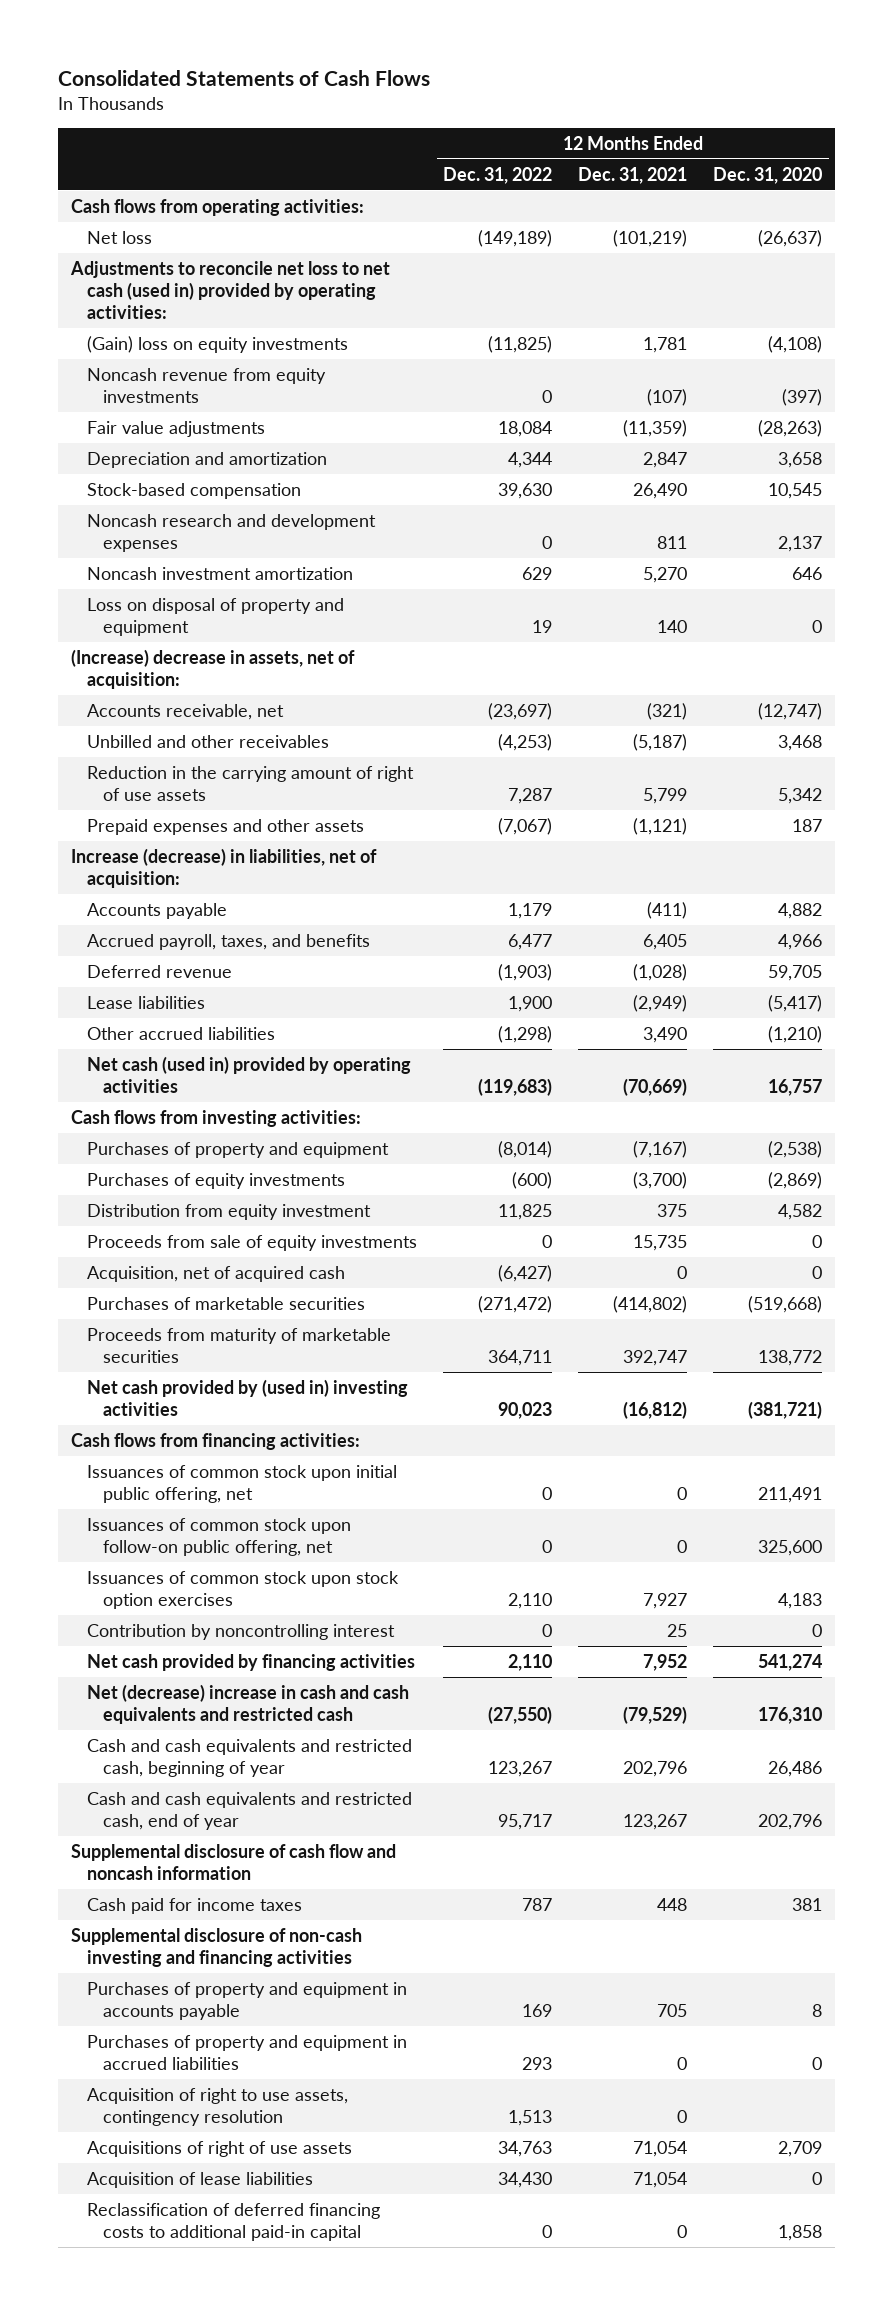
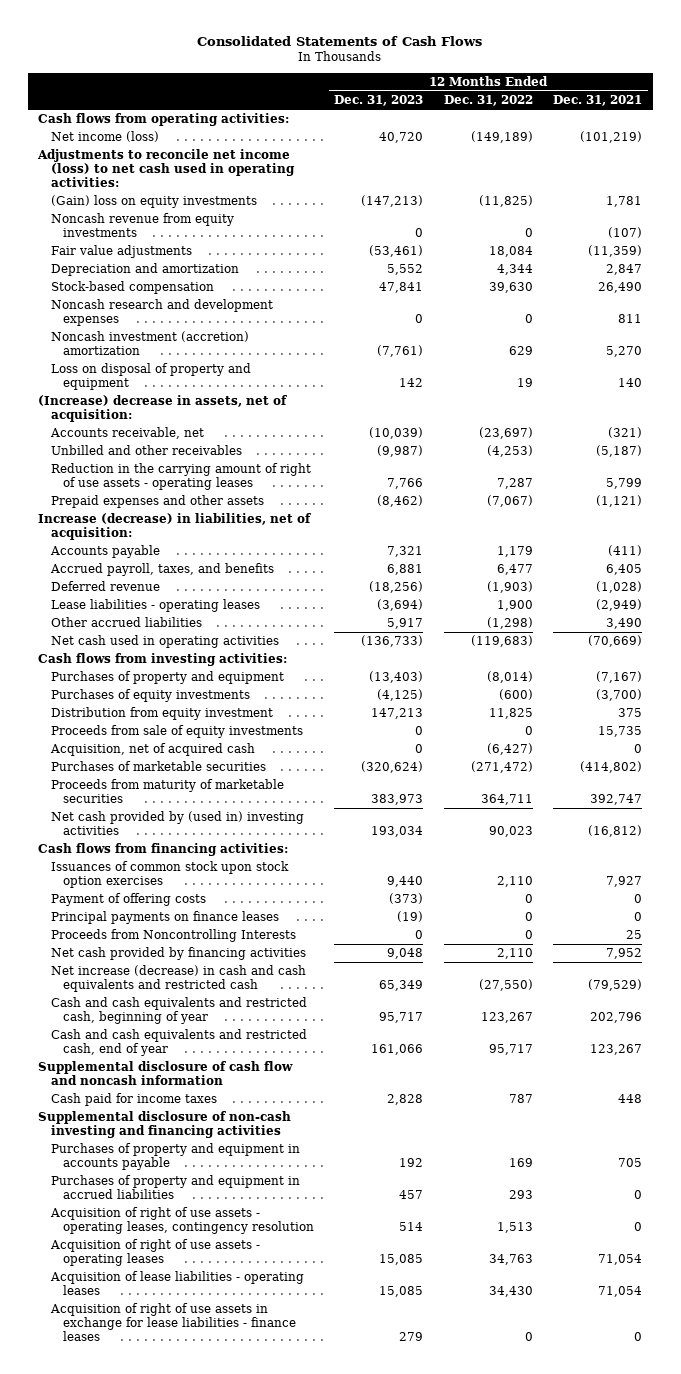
- | 12 Months Ended Dec. 31, 2022 | 12 Months Ended Dec. 31, 2021 | 12 Months Ended Dec. 31, 2020
+ | 12 Months Ended Dec. 31, 2023 | 12 Months Ended Dec. 31, 2022 | 12 Months Ended Dec. 31, 2021
- Net loss | (149,189) | (101,219) | (26,637)
- Adjustments to reconcile net loss to net cash (used in) provided by operating activities:
+ Net income (loss) | 40,720 | (149,189) | (101,219)
+ Adjustments to reconcile net income (loss) to net cash used in operating activities:
- Noncash investment amortization | 629 | 5,270 | 646
+ Noncash investment (accretion) amortization | (7,761) | 629 | 5,270
- Reduction in the carrying amount of right of use assets | 7,287 | 5,799 | 5,342
+ Reduction in the carrying amount of right of use assets - operating leases | 7,766 | 7,287 | 5,799
- Lease liabilities | 1,900 | (2,949) | (5,417)
+ Lease liabilities - operating leases | (3,694) | 1,900 | (2,949)
- Net cash (used in) provided by operating activities | (119,683) | (70,669) | 16,757
+ Net cash used in operating activities | (136,733) | (119,683) | (70,669)
- Issuances of common stock upon initial public offering, net | 0 | 0 | 211,491
- Issuances of common stock upon follow-on public offering, net | 0 | 0 | 325,600
- Contribution by noncontrolling interest | 0 | 25 | 0
+ Payment of offering costs | (373) | 0 | 0
+ Principal payments on finance leases | (19) | 0 | 0
+ Proceeds from Noncontrolling Interests | 0 | 0 | 25
- Net (decrease) increase in cash and cash equivalents and restricted cash | (27,550) | (79,529) | 176,310
+ Net increase (decrease) in cash and cash equivalents and restricted cash | 65,349 | (27,550) | (79,529)
- Acquisition of right to use assets, contingency resolution | 1,513 | 0 |
- Acquisitions of right of use assets | 34,763 | 71,054 | 2,709
- Acquisition of lease liabilities | 34,430 | 71,054 | 0
- Reclassification of deferred financing costs to additional paid-in capital | 0 | 0 | 1,858
+ Acquisition of right of use assets - operating leases, contingency resolution | 514 | 1,513 | 0
+ Acquisition of right of use assets - operating leases | 15,085 | 34,763 | 71,054
+ Acquisition of lease liabilities - operating leases | 15,085 | 34,430 | 71,054
+ Acquisition of right of use assets in exchange for lease liabilities - finance leases | 279 | 0 | 0

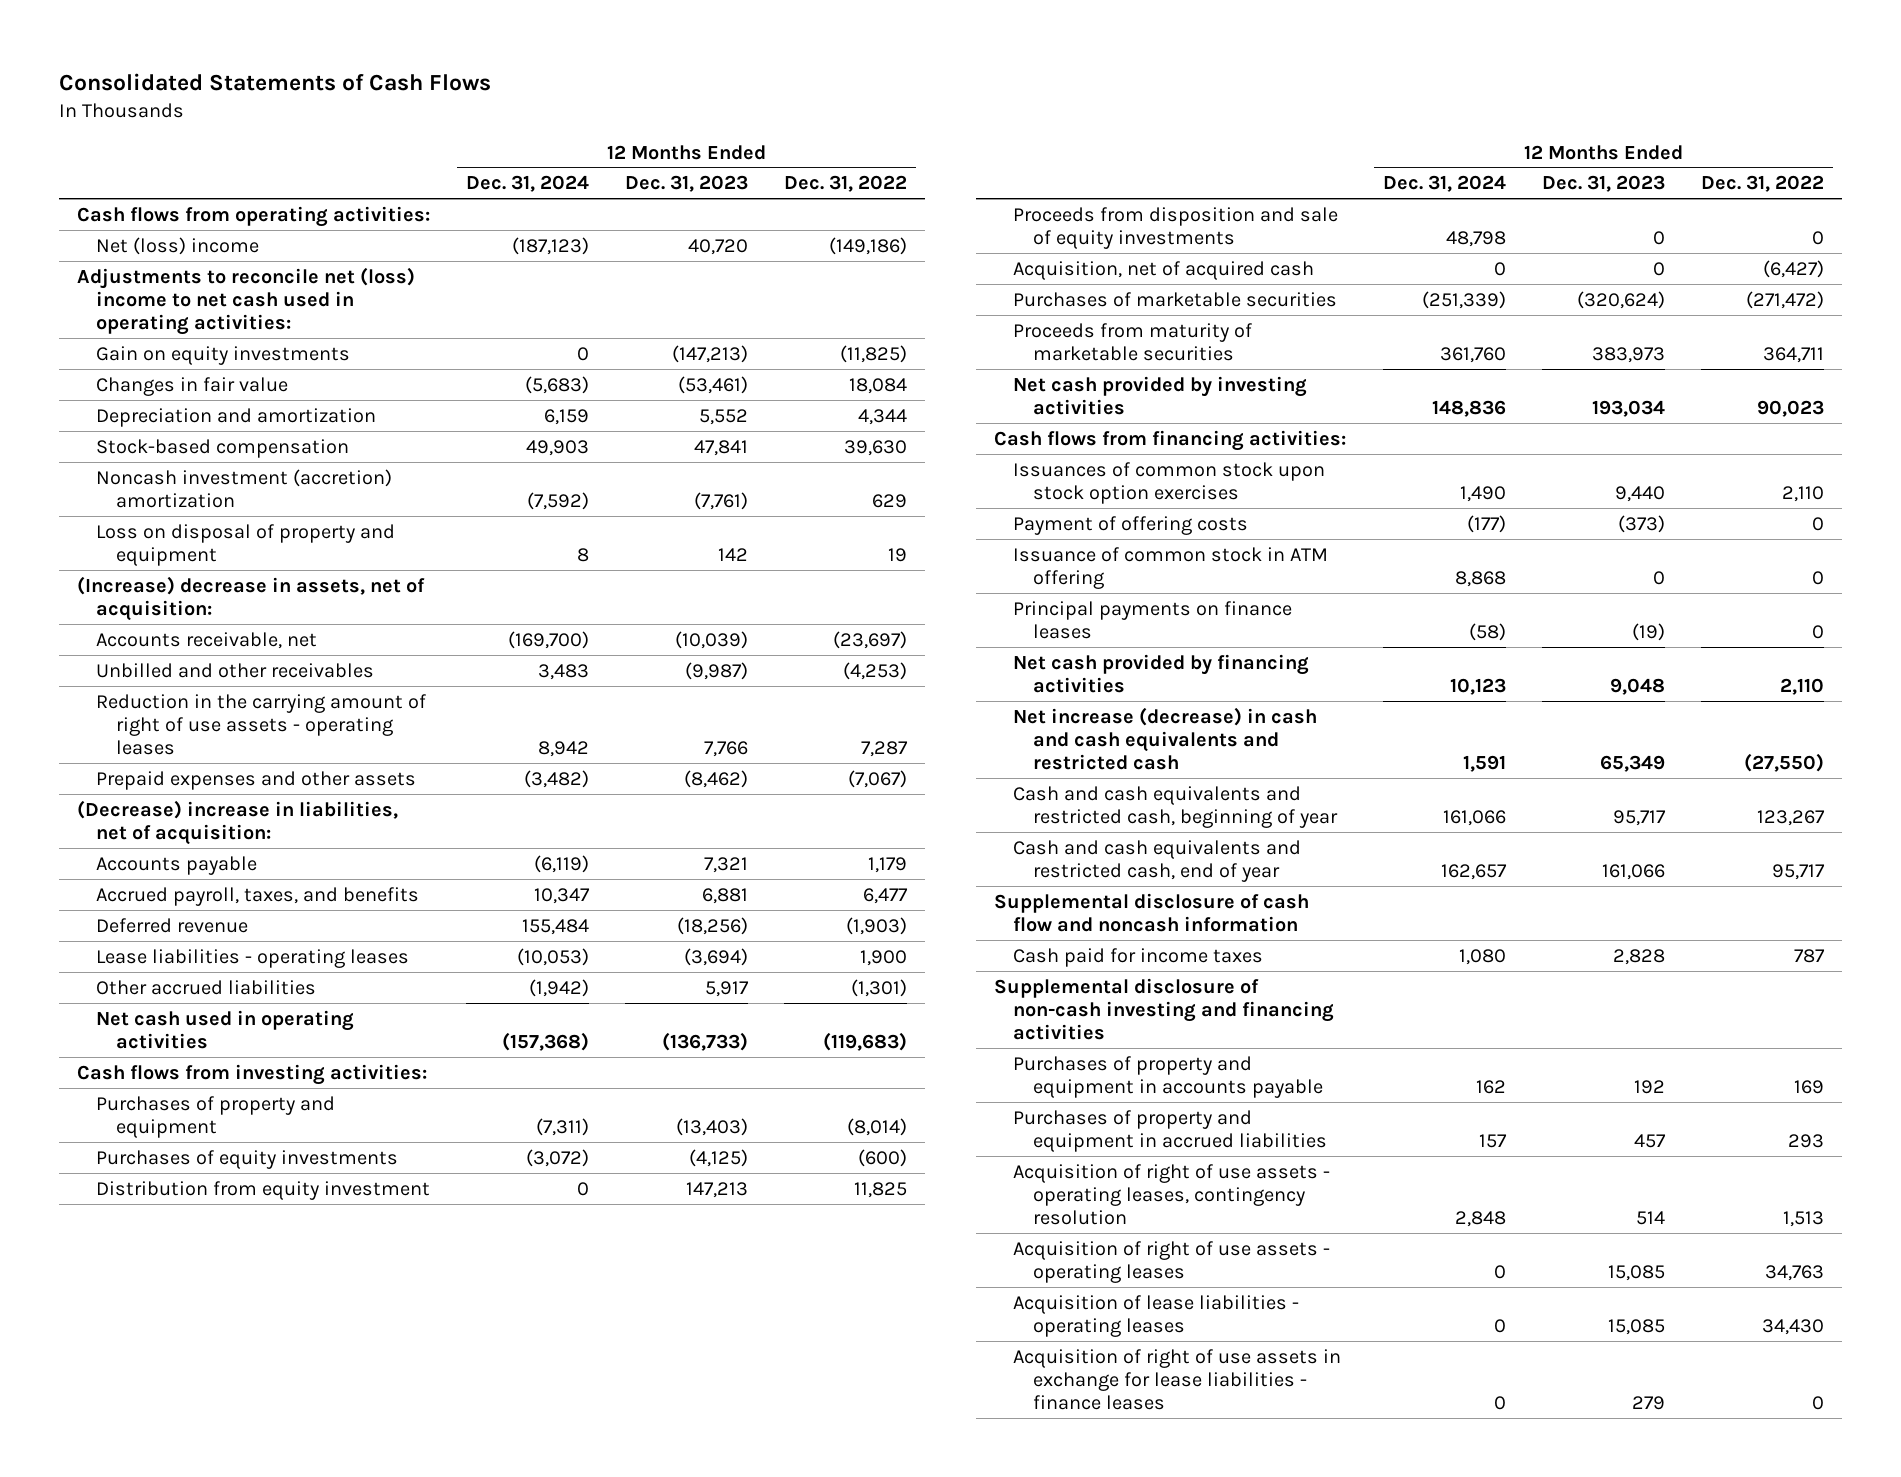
- | 12 Months Ended Dec. 31, 2023 | 12 Months Ended Dec. 31, 2022 | 12 Months Ended Dec. 31, 2021
+ | 12 Months Ended Dec. 31, 2024 | 12 Months Ended Dec. 31, 2023 | 12 Months Ended Dec. 31, 2022
- Net income (loss) | 40,720 | (149,189) | (101,219)
- Adjustments to reconcile net income (loss) to net cash used in operating activities:
- (Gain) loss on equity investments | (147,213) | (11,825) | 1,781
- Noncash revenue from equity investments | 0 | 0 | (107)
- Fair value adjustments | (53,461) | 18,084 | (11,359)
+ Net (loss) income | (187,123) | 40,720 | (149,186)
+ Adjustments to reconcile net (loss) income to net cash used in operating activities:
+ Gain on equity investments | 0 | (147,213) | (11,825)
+ Changes in fair value | (5,683) | (53,461) | 18,084
- Noncash research and development expenses | 0 | 0 | 811
- Increase (decrease) in liabilities, net of acquisition:
+ (Decrease) increase in liabilities, net of acquisition:
- Other accrued liabilities | 5,917 | (1,298) | 3,490
+ Other accrued liabilities | (1,942) | 5,917 | (1,301)
- Proceeds from sale of equity investments | 0 | 0 | 15,735
+ Proceeds from disposition and sale of equity investments | 48,798 | 0 | 0
- Net cash provided by (used in) investing activities | 193,034 | 90,023 | (16,812)
+ Net cash provided by investing activities | 148,836 | 193,034 | 90,023
+ Issuance of common stock in ATM offering | 8,868 | 0 | 0
- Proceeds from Noncontrolling Interests | 0 | 0 | 25

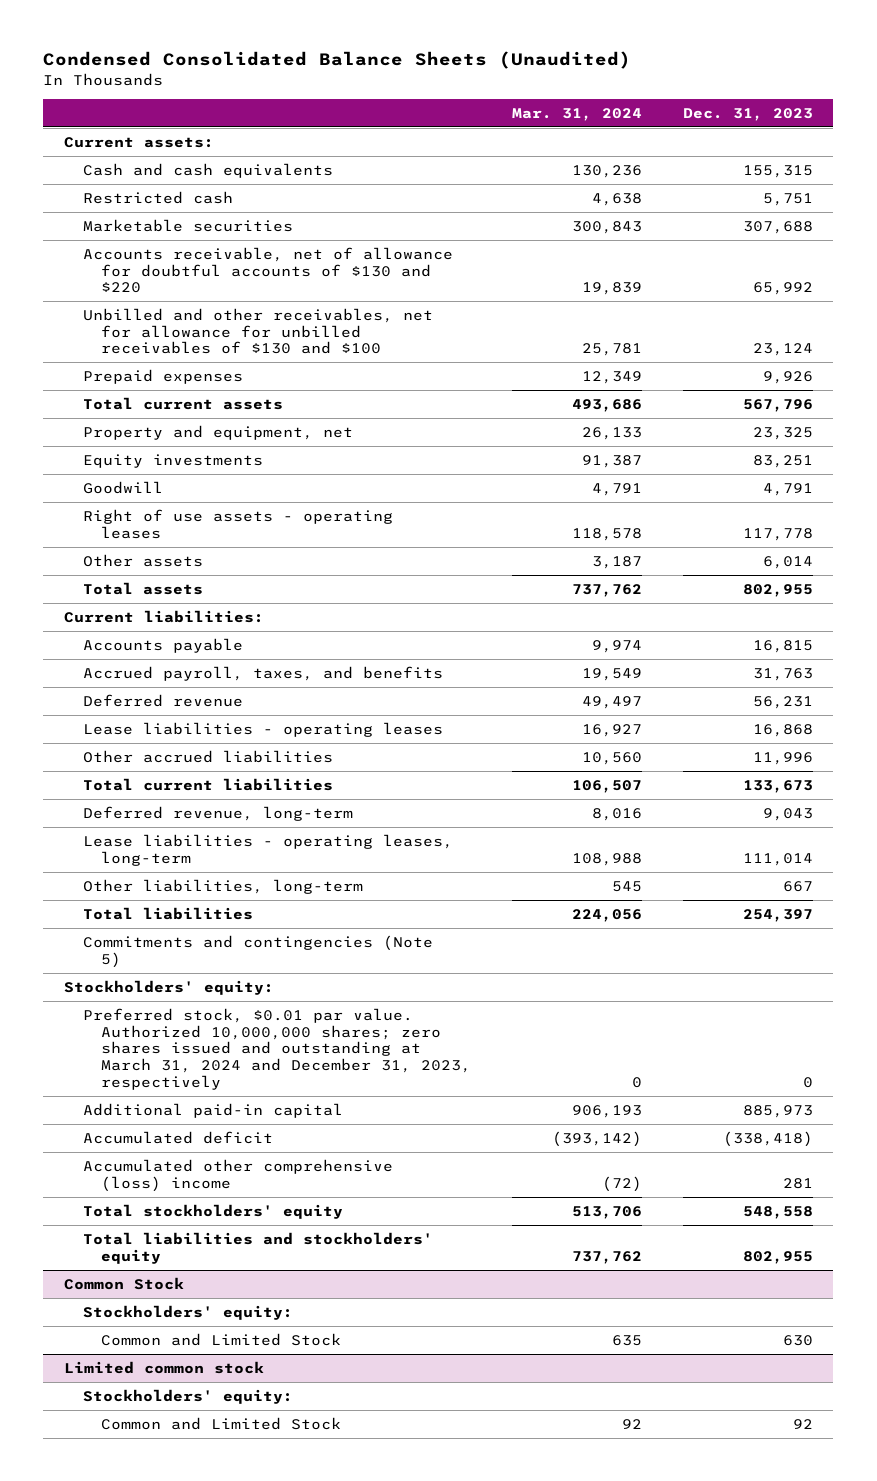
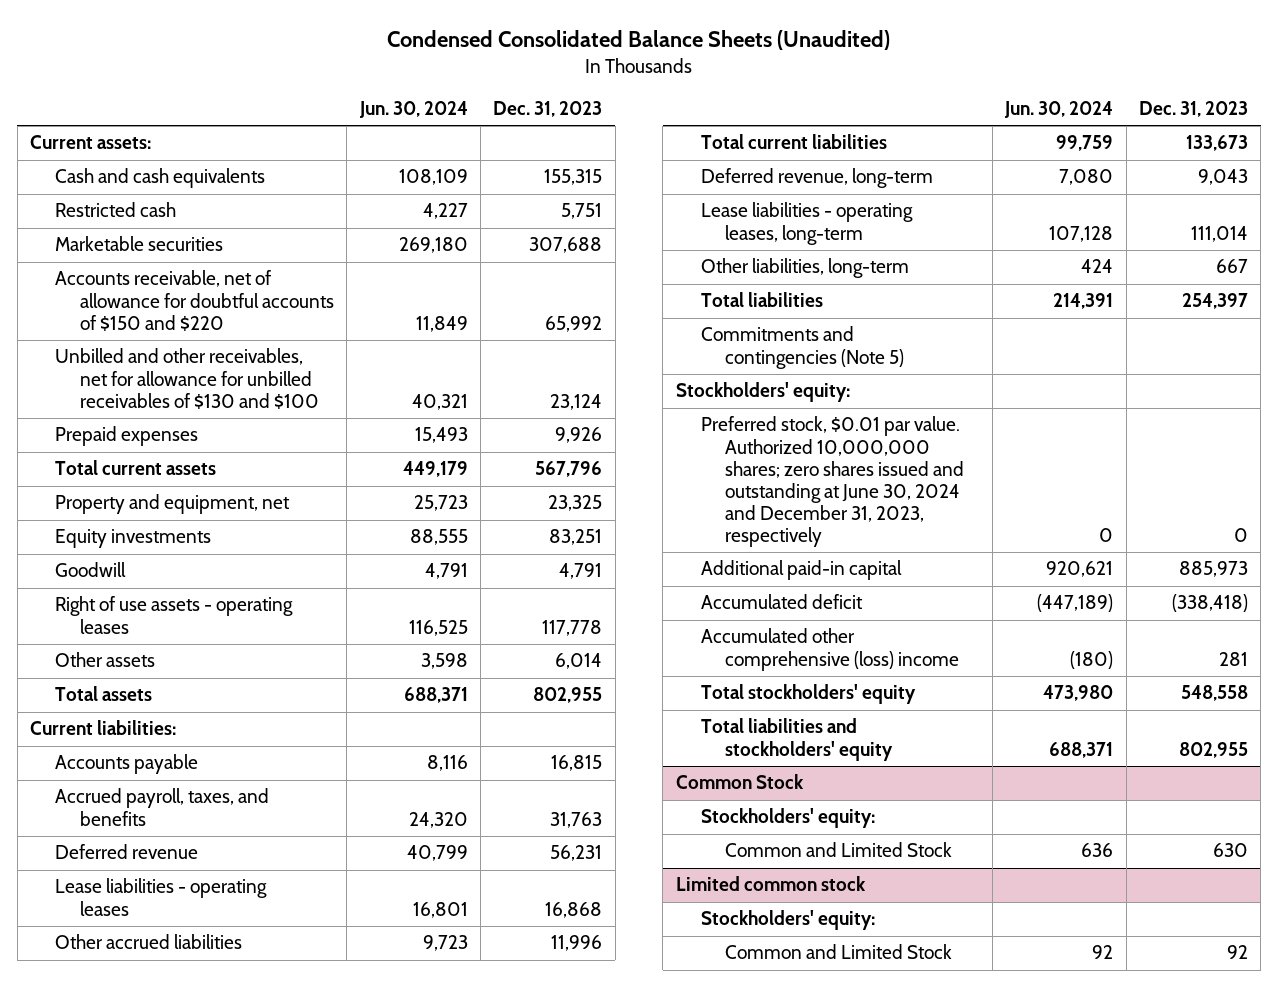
- | Mar. 31, 2024 | Dec. 31, 2023
+ | Jun. 30, 2024 | Dec. 31, 2023
- Accounts receivable, net of allowance for doubtful accounts of $130 and $220 | 19,839 | 65,992
+ Accounts receivable, net of allowance for doubtful accounts of $150 and $220 | 11,849 | 65,992
- Preferred stock, $0.01 par value. Authorized 10,000,000 shares; zero shares issued and outstanding at March 31, 2024 and December 31, 2023, respectively | 0 | 0
+ Preferred stock, $0.01 par value. Authorized 10,000,000 shares; zero shares issued and outstanding at June 30, 2024 and December 31, 2023, respectively | 0 | 0

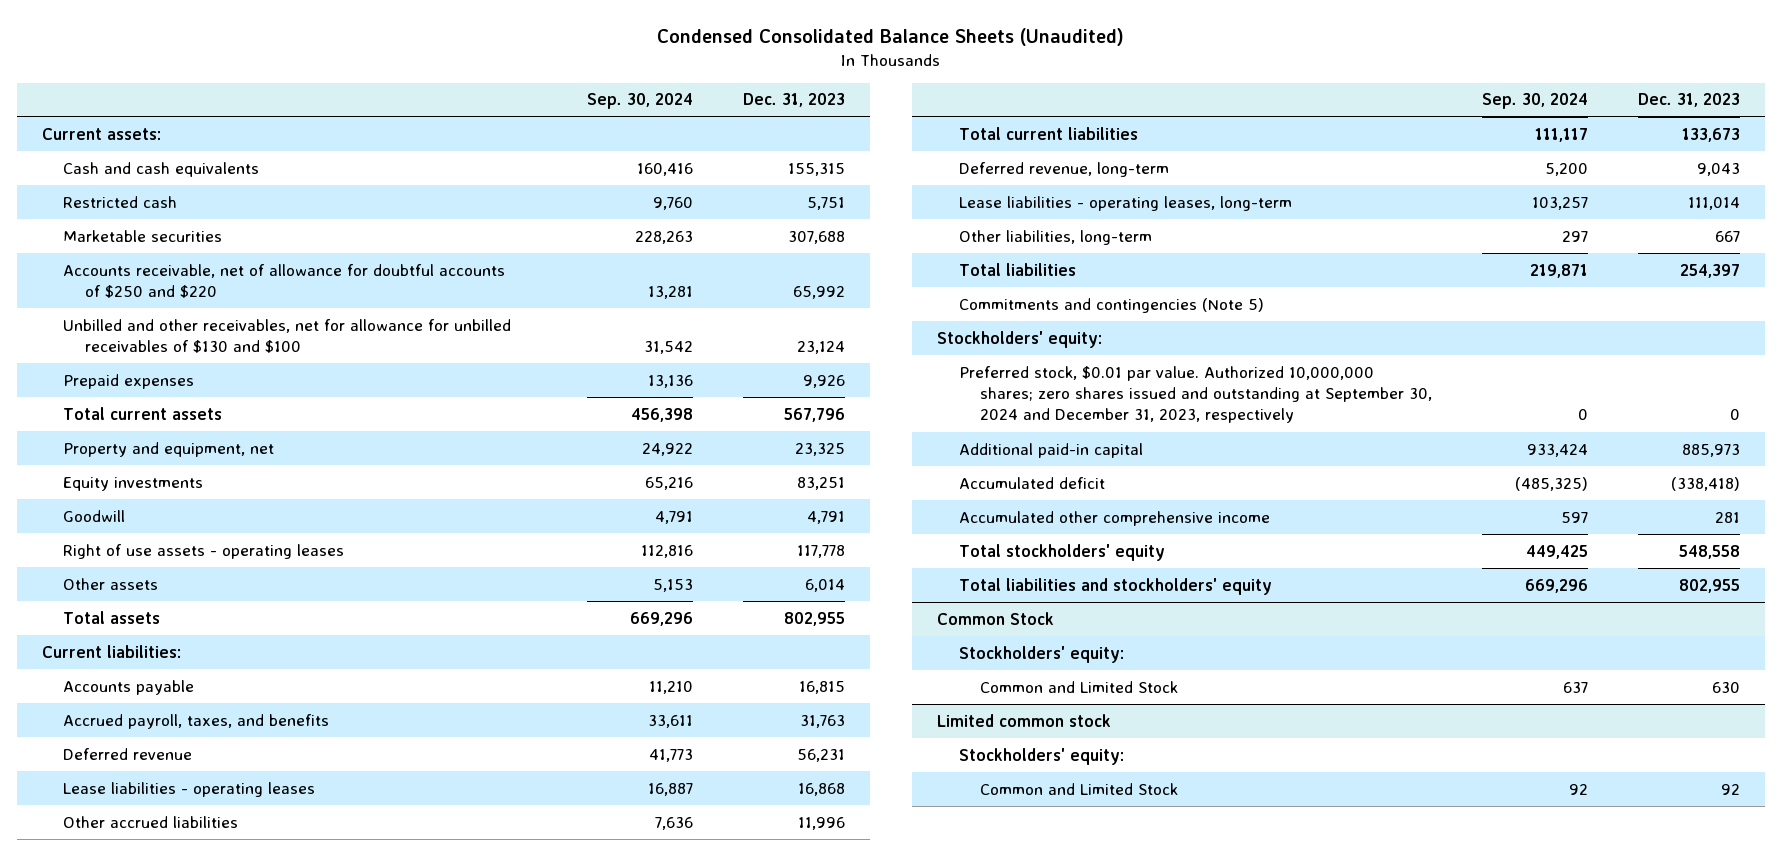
- | Jun. 30, 2024 | Dec. 31, 2023
+ | Sep. 30, 2024 | Dec. 31, 2023
- Accounts receivable, net of allowance for doubtful accounts of $150 and $220 | 11,849 | 65,992
+ Accounts receivable, net of allowance for doubtful accounts of $250 and $220 | 13,281 | 65,992
- Preferred stock, $0.01 par value. Authorized 10,000,000 shares; zero shares issued and outstanding at June 30, 2024 and December 31, 2023, respectively | 0 | 0
+ Preferred stock, $0.01 par value. Authorized 10,000,000 shares; zero shares issued and outstanding at September 30, 2024 and December 31, 2023, respectively | 0 | 0
- Accumulated other comprehensive (loss) income | (180) | 281
+ Accumulated other comprehensive income | 597 | 281

